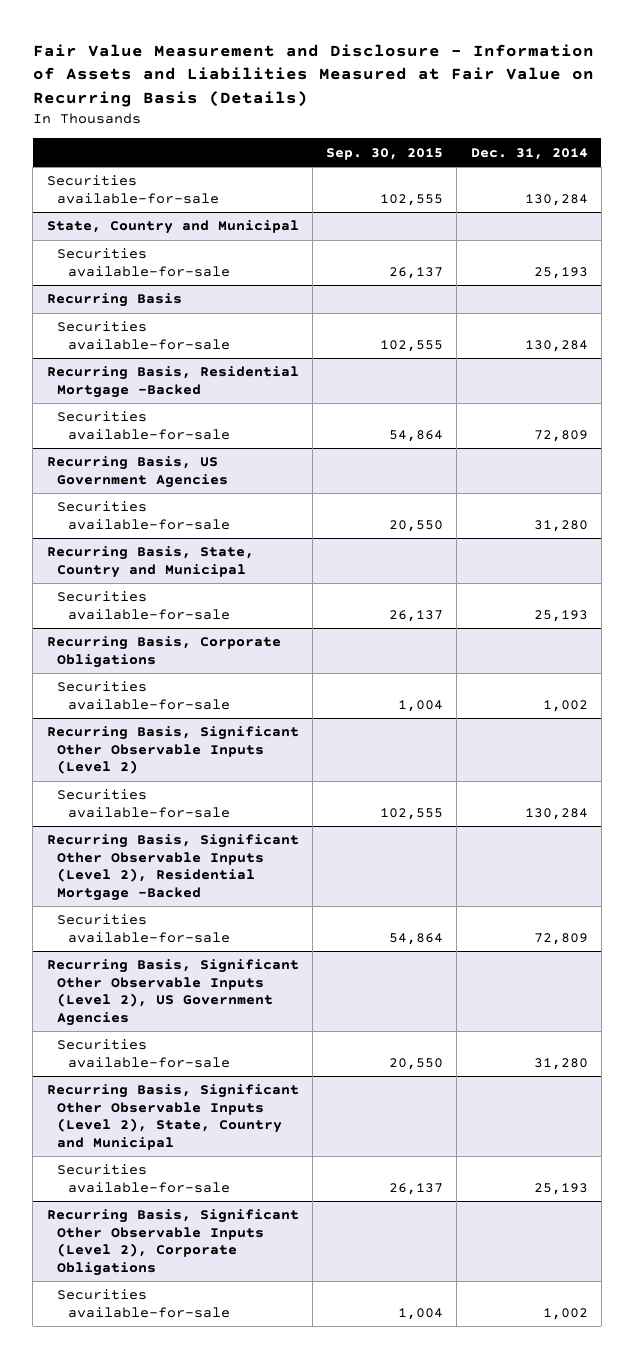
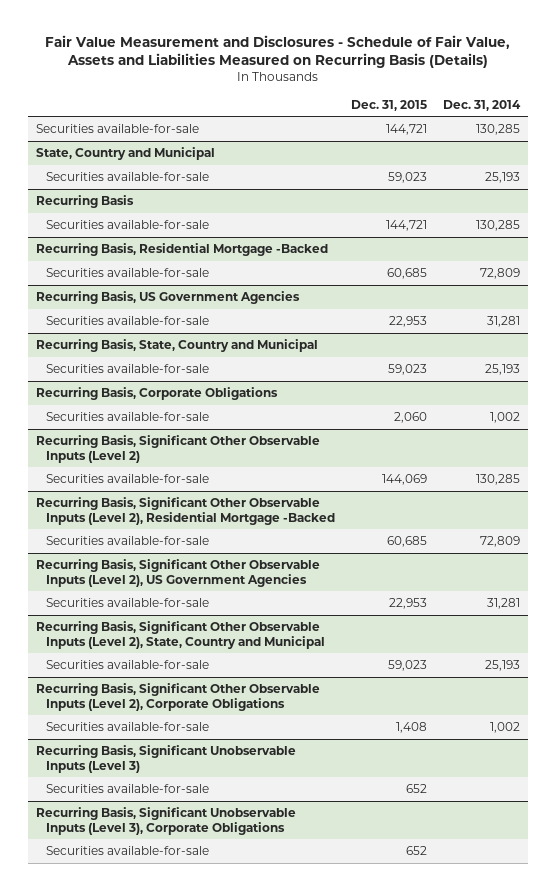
- Fair Value Measurement and Disclosure - Information of Assets and Liabilities Measured at Fair Value on Recurring Basis (Details)
+ Fair Value Measurement and Disclosures - Schedule of Fair Value, Assets and Liabilities Measured on Recurring Basis (Details)
- | Sep. 30, 2015 | Dec. 31, 2014
+ | Dec. 31, 2015 | Dec. 31, 2014
- Securities available-for-sale | 102,555 | 130,284
+ Securities available-for-sale | 144,721 | 130,285
@ Recurring Basis
- Securities available-for-sale | 102,555 | 130,284
+ Securities available-for-sale | 144,721 | 130,285
@ Recurring Basis, US Government Agencies
- Securities available-for-sale | 20,550 | 31,280
+ Securities available-for-sale | 22,953 | 31,281
@ Recurring Basis, Significant Other Observable Inputs (Level 2)
- Securities available-for-sale | 102,555 | 130,284
+ Securities available-for-sale | 144,069 | 130,285
@ Recurring Basis, Significant Other Observable Inputs (Level 2), US Government Agencies
- Securities available-for-sale | 20,550 | 31,280
+ Securities available-for-sale | 22,953 | 31,281
+ Recurring Basis, Significant Unobservable Inputs (Level 3)
+ Securities available-for-sale | 652 |
+ Recurring Basis, Significant Unobservable Inputs (Level 3), Corporate Obligations
+ Securities available-for-sale | 652 |

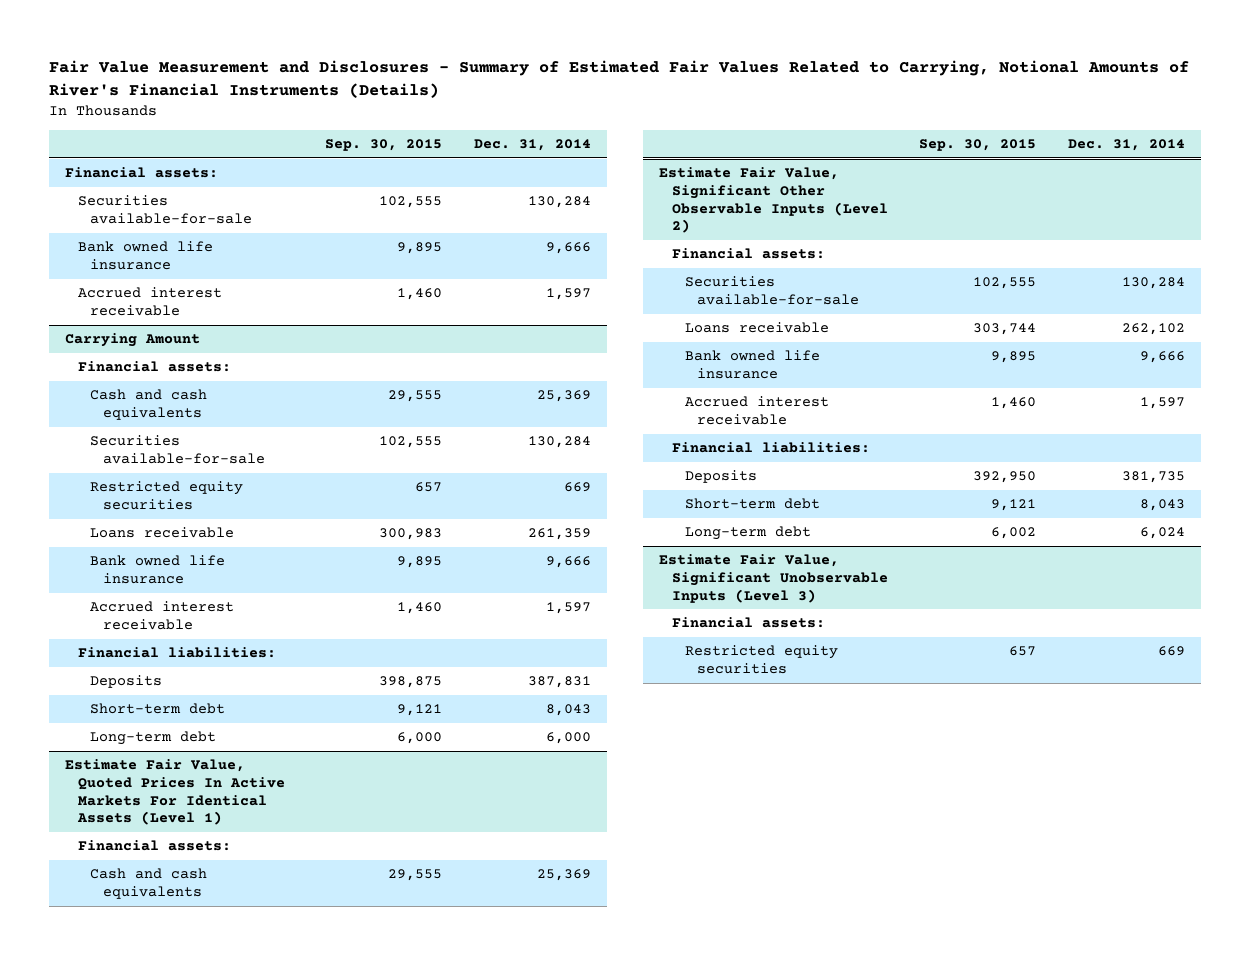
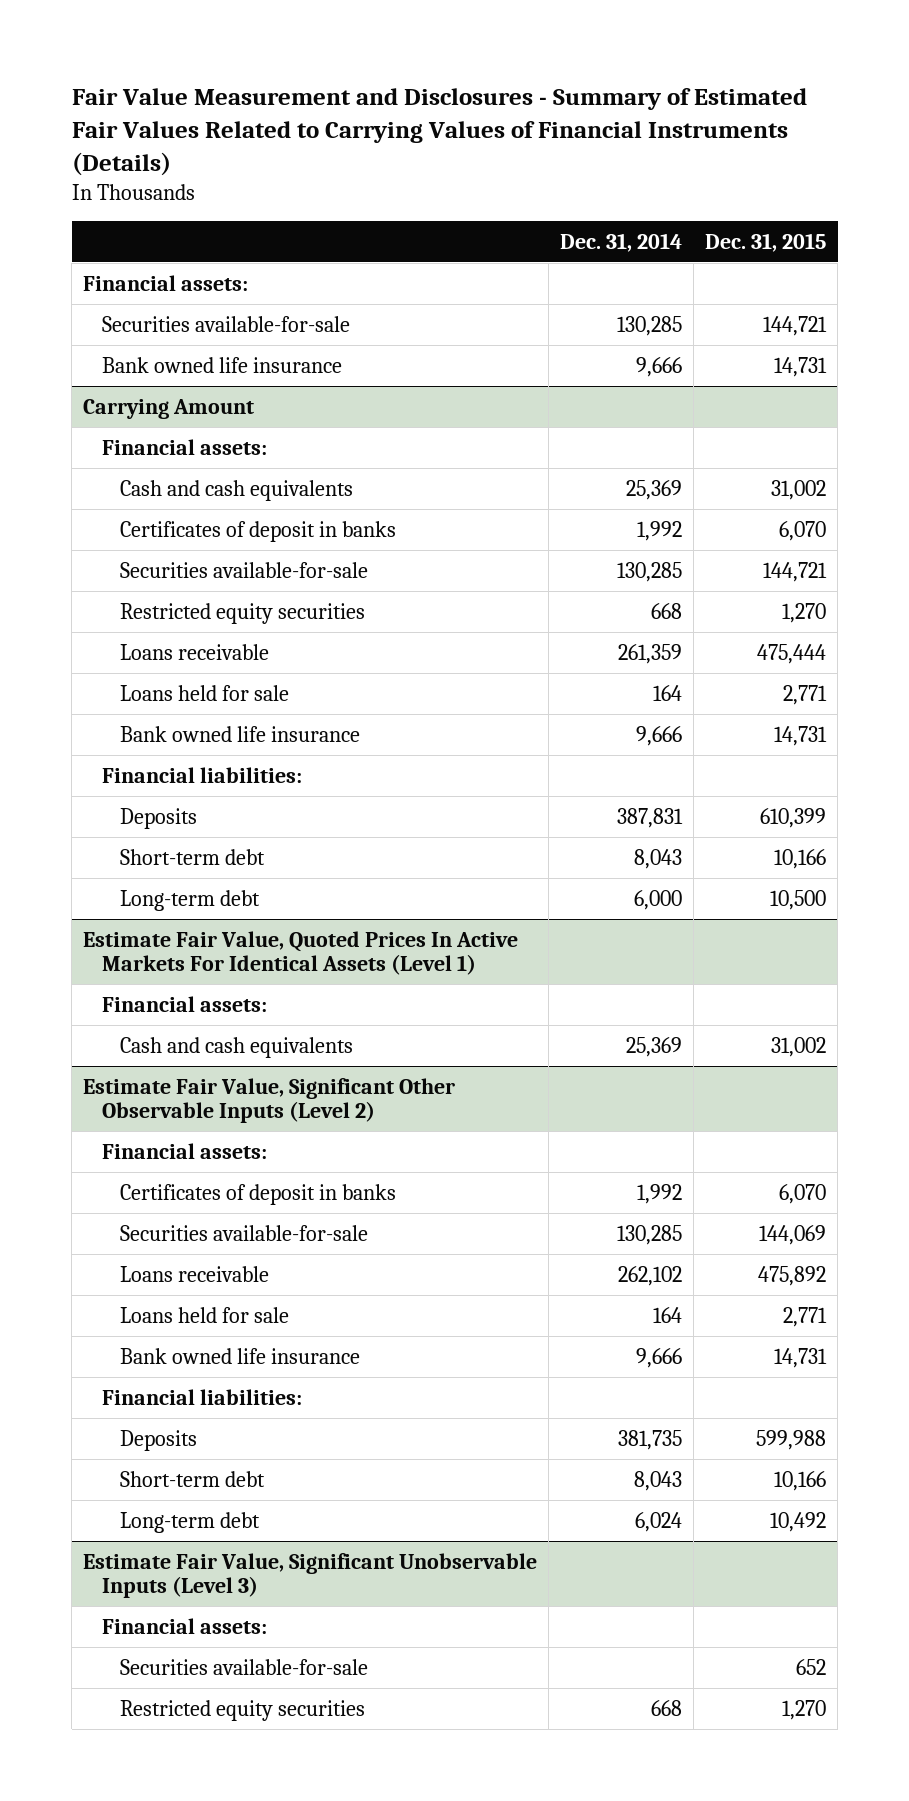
- Fair Value Measurement and Disclosures - Summary of Estimated Fair Values Related to Carrying, Notional Amounts of River's Financial Instruments (Details)
+ Fair Value Measurement and Disclosures - Summary of Estimated Fair Values Related to Carrying Values of Financial Instruments (Details)
- | Sep. 30, 2015 | Dec. 31, 2014
+ | Dec. 31, 2014 | Dec. 31, 2015
- Securities available-for-sale | 102,555 | 130,284
+ Securities available-for-sale | 130,285 | 144,721
- Accrued interest receivable | 1,460 | 1,597
@ Carrying Amount
- Securities available-for-sale | 102,555 | 130,284
- Restricted equity securities | 657 | 669
+ Certificates of deposit in banks | 1,992 | 6,070
+ Securities available-for-sale | 130,285 | 144,721
+ Restricted equity securities | 668 | 1,270
+ Loans held for sale | 164 | 2,771
- Accrued interest receivable | 1,460 | 1,597
@ Estimate Fair Value, Significant Other Observable Inputs (Level 2)
- Securities available-for-sale | 102,555 | 130,284
+ Certificates of deposit in banks | 1,992 | 6,070
+ Securities available-for-sale | 130,285 | 144,069
+ Loans held for sale | 164 | 2,771
- Accrued interest receivable | 1,460 | 1,597
@ Estimate Fair Value, Significant Unobservable Inputs (Level 3)
- Restricted equity securities | 657 | 669
+ Securities available-for-sale | | 652
+ Restricted equity securities | 668 | 1,270

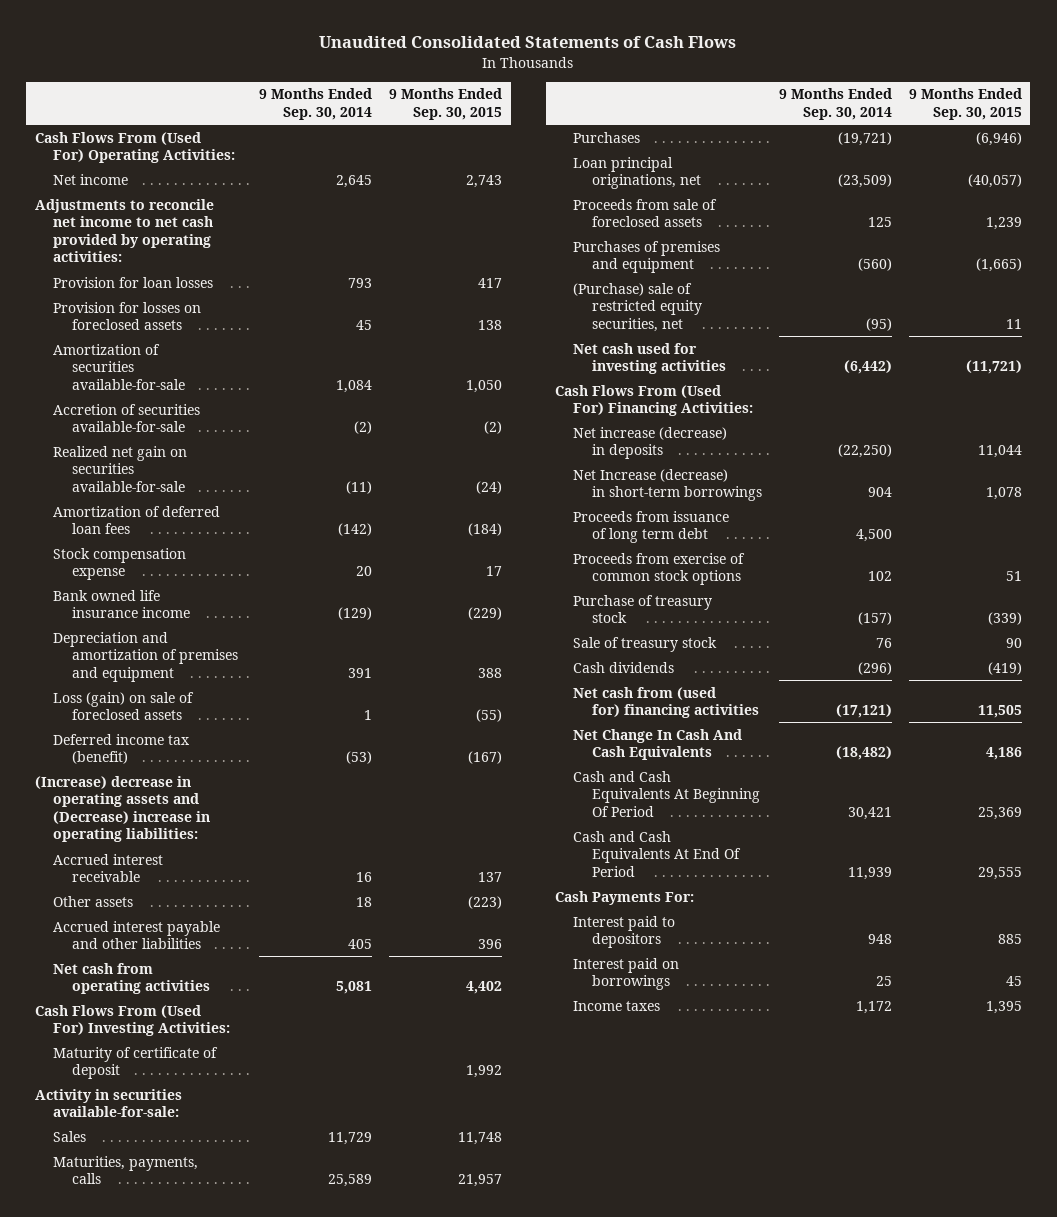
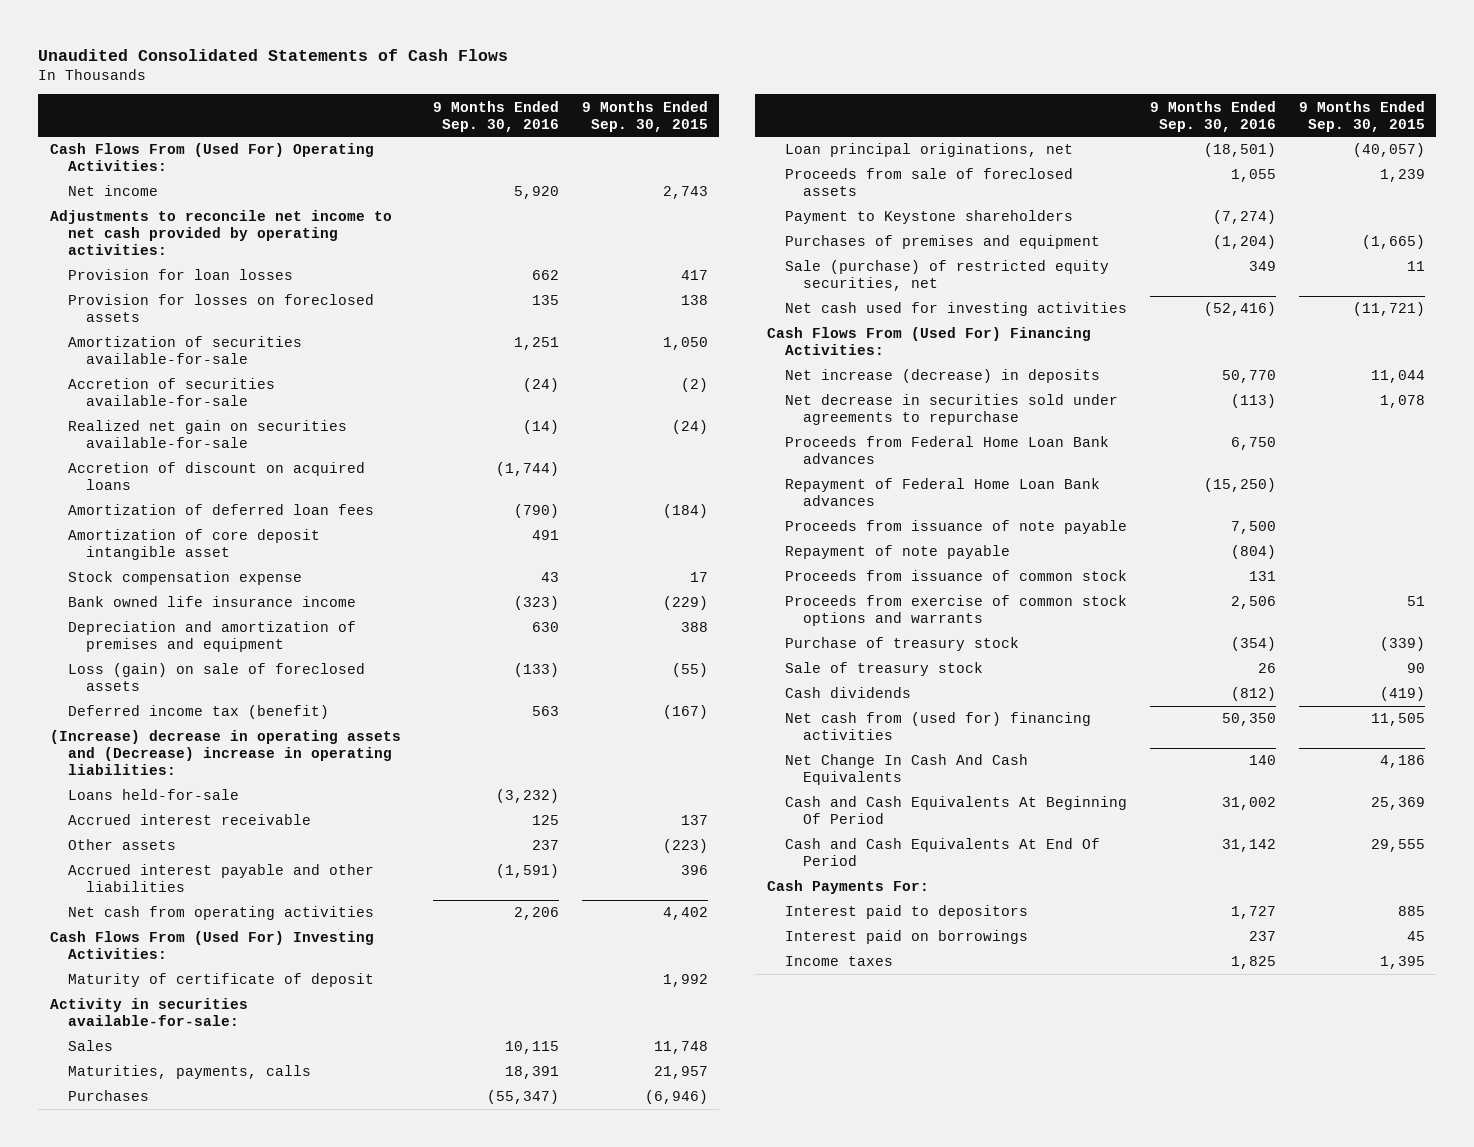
- | 9 Months Ended Sep. 30, 2014 | 9 Months Ended Sep. 30, 2015
+ | 9 Months Ended Sep. 30, 2016 | 9 Months Ended Sep. 30, 2015
+ Accretion of discount on acquired loans | (1,744) |
+ Amortization of core deposit intangible asset | 491 |
+ Loans held-for-sale | (3,232) |
+ Payment to Keystone shareholders | (7,274) |
- (Purchase) sale of restricted equity securities, net | (95) | 11
+ Sale (purchase) of restricted equity securities, net | 349 | 11
- Net Increase (decrease) in short-term borrowings | 904 | 1,078
- Proceeds from issuance of long term debt | 4,500 |
- Proceeds from exercise of common stock options | 102 | 51
+ Net decrease in securities sold under agreements to repurchase | (113) | 1,078
+ Proceeds from Federal Home Loan Bank advances | 6,750 |
+ Repayment of Federal Home Loan Bank advances | (15,250) |
+ Proceeds from issuance of note payable | 7,500 |
+ Repayment of note payable | (804) |
+ Proceeds from issuance of common stock | 131 |
+ Proceeds from exercise of common stock options and warrants | 2,506 | 51

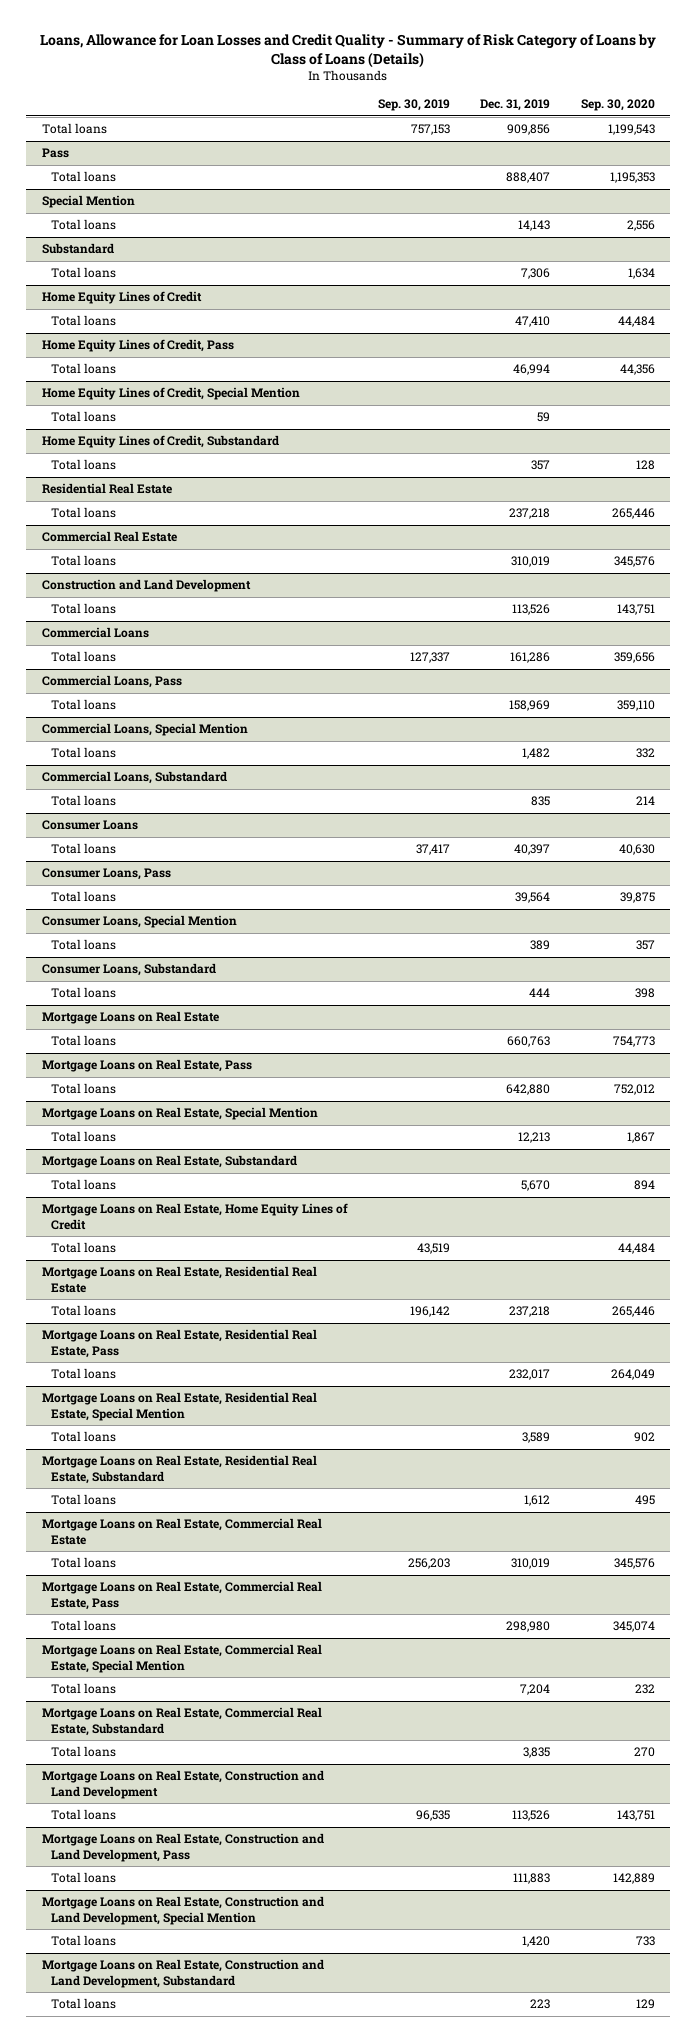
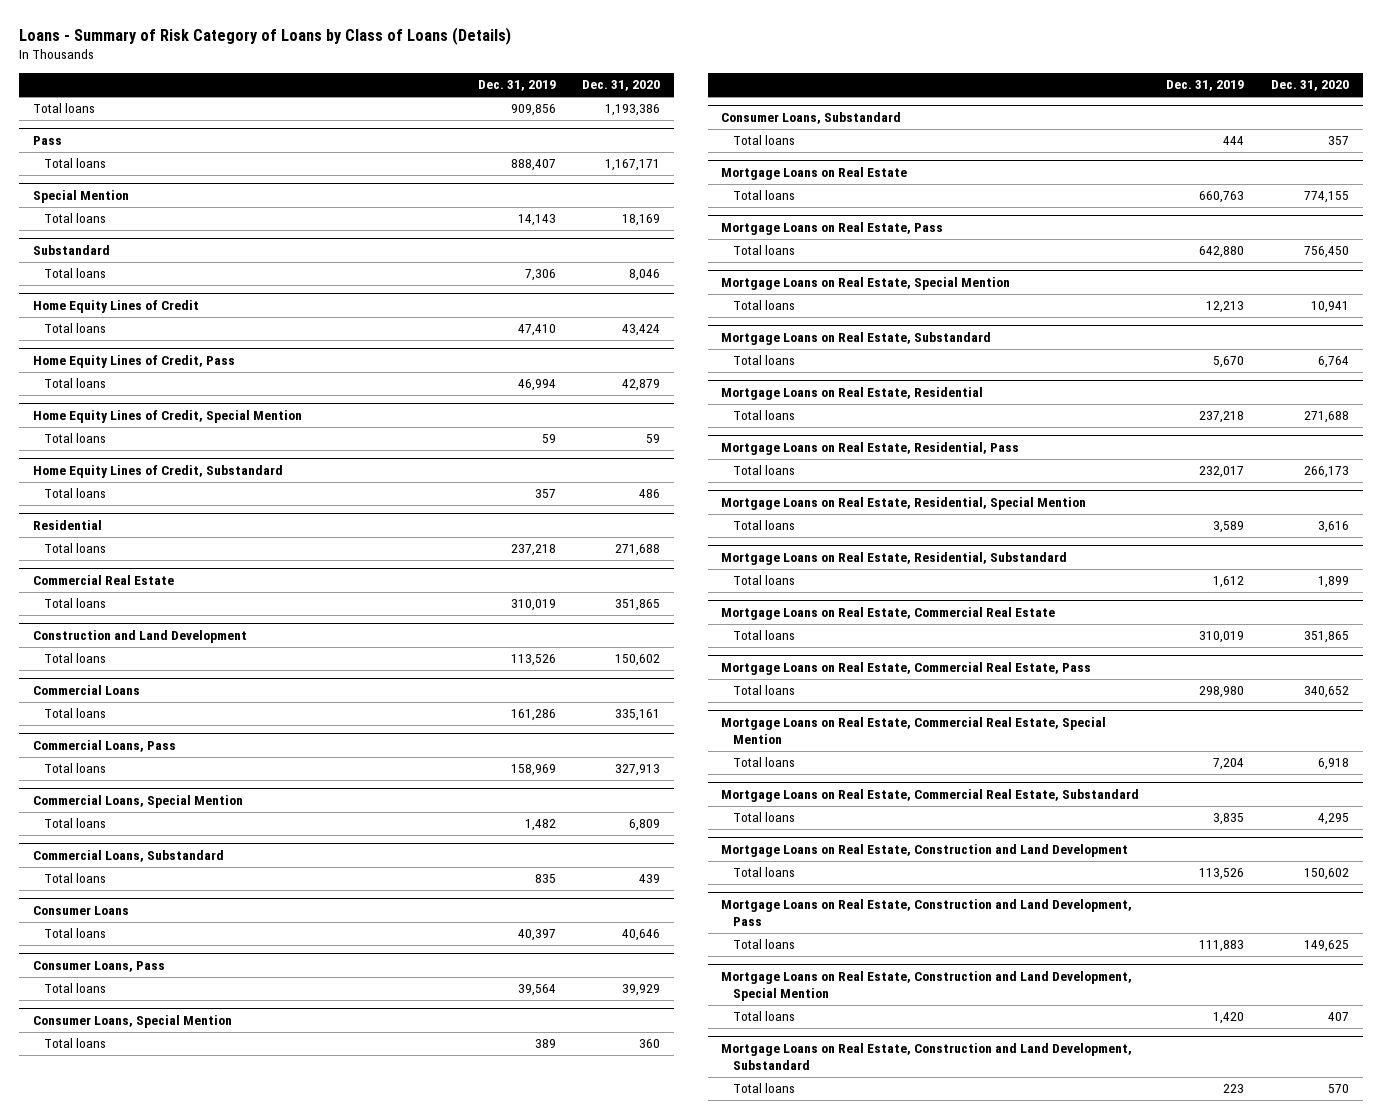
- Loans, Allowance for Loan Losses and Credit Quality - Summary of Risk Category of Loans by Class of Loans (Details)
+ Loans - Summary of Risk Category of Loans by Class of Loans (Details)
- | Sep. 30, 2019 | Dec. 31, 2019 | Sep. 30, 2020
+ | Dec. 31, 2019 | Dec. 31, 2020
- Residential Real Estate
+ Residential
- Mortgage Loans on Real Estate, Home Equity Lines of Credit
- Total loans | 43,519 | | 44,484
- Mortgage Loans on Real Estate, Residential Real Estate
+ Mortgage Loans on Real Estate, Residential
- Mortgage Loans on Real Estate, Residential Real Estate, Pass
+ Mortgage Loans on Real Estate, Residential, Pass
- Mortgage Loans on Real Estate, Residential Real Estate, Special Mention
+ Mortgage Loans on Real Estate, Residential, Special Mention
- Mortgage Loans on Real Estate, Residential Real Estate, Substandard
+ Mortgage Loans on Real Estate, Residential, Substandard

